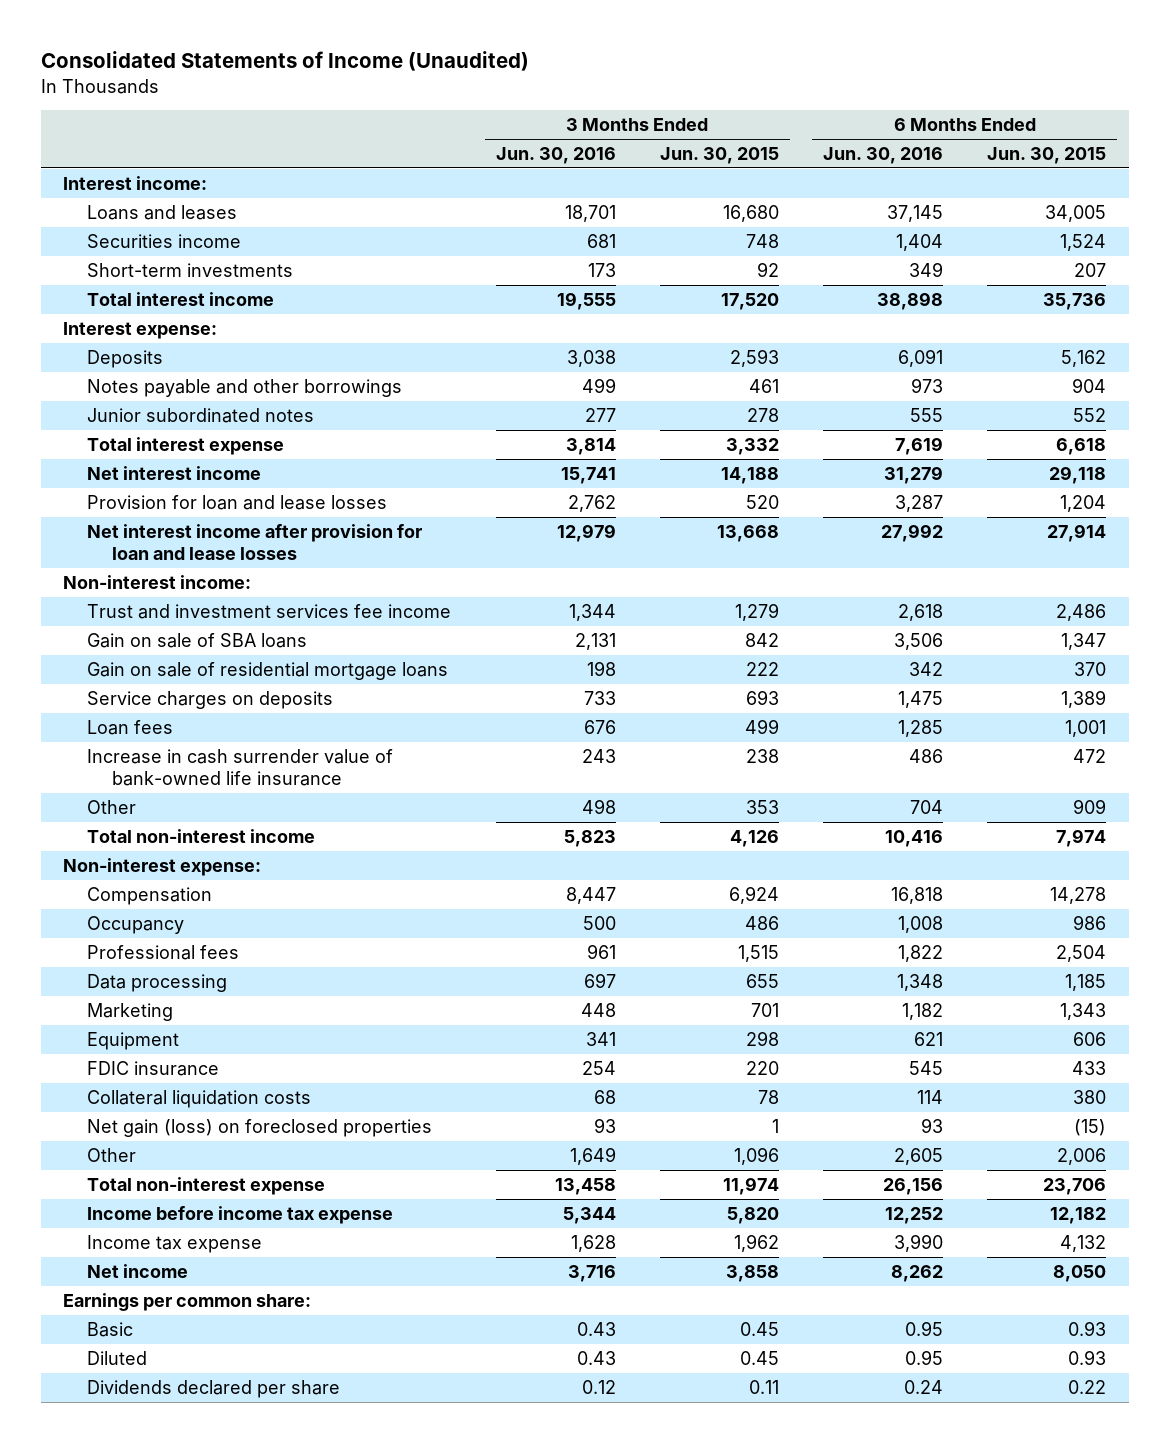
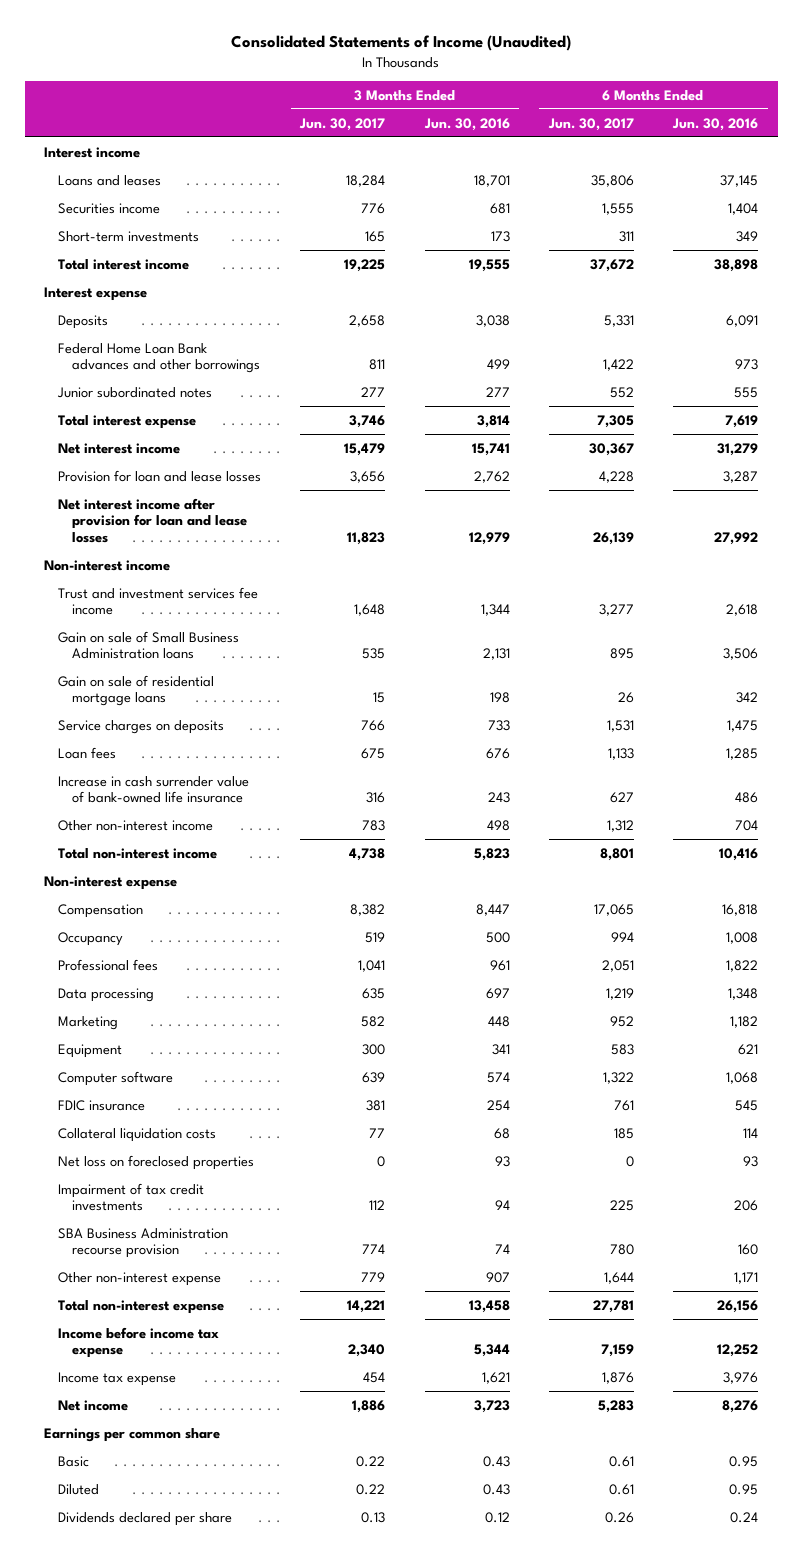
- | 3 Months Ended Jun. 30, 2016 | 3 Months Ended Jun. 30, 2015 | 6 Months Ended Jun. 30, 2016 | 6 Months Ended Jun. 30, 2015
+ | 3 Months Ended Jun. 30, 2017 | 3 Months Ended Jun. 30, 2016 | 6 Months Ended Jun. 30, 2017 | 6 Months Ended Jun. 30, 2016
- Interest income:
+ Interest income
- Interest expense:
+ Interest expense
- Notes payable and other borrowings | 499 | 461 | 973 | 904
+ Federal Home Loan Bank advances and other borrowings | 811 | 499 | 1,422 | 973
- Non-interest income:
+ Non-interest income
- Gain on sale of SBA loans | 2,131 | 842 | 3,506 | 1,347
+ Gain on sale of Small Business Administration loans | 535 | 2,131 | 895 | 3,506
- Other | 498 | 353 | 704 | 909
+ Other non-interest income | 783 | 498 | 1,312 | 704
- Non-interest expense:
+ Non-interest expense
+ Computer software | 639 | 574 | 1,322 | 1,068
- Net gain (loss) on foreclosed properties | 93 | 1 | 93 | (15)
- Other | 1,649 | 1,096 | 2,605 | 2,006
+ Net loss on foreclosed properties | 0 | 93 | 0 | 93
+ Impairment of tax credit investments | 112 | 94 | 225 | 206
+ SBA Business Administration recourse provision | 774 | 74 | 780 | 160
+ Other non-interest expense | 779 | 907 | 1,644 | 1,171
- Income tax expense | 1,628 | 1,962 | 3,990 | 4,132
- Net income | 3,716 | 3,858 | 8,262 | 8,050
- Earnings per common share:
+ Income tax expense | 454 | 1,621 | 1,876 | 3,976
+ Net income | 1,886 | 3,723 | 5,283 | 8,276
+ Earnings per common share

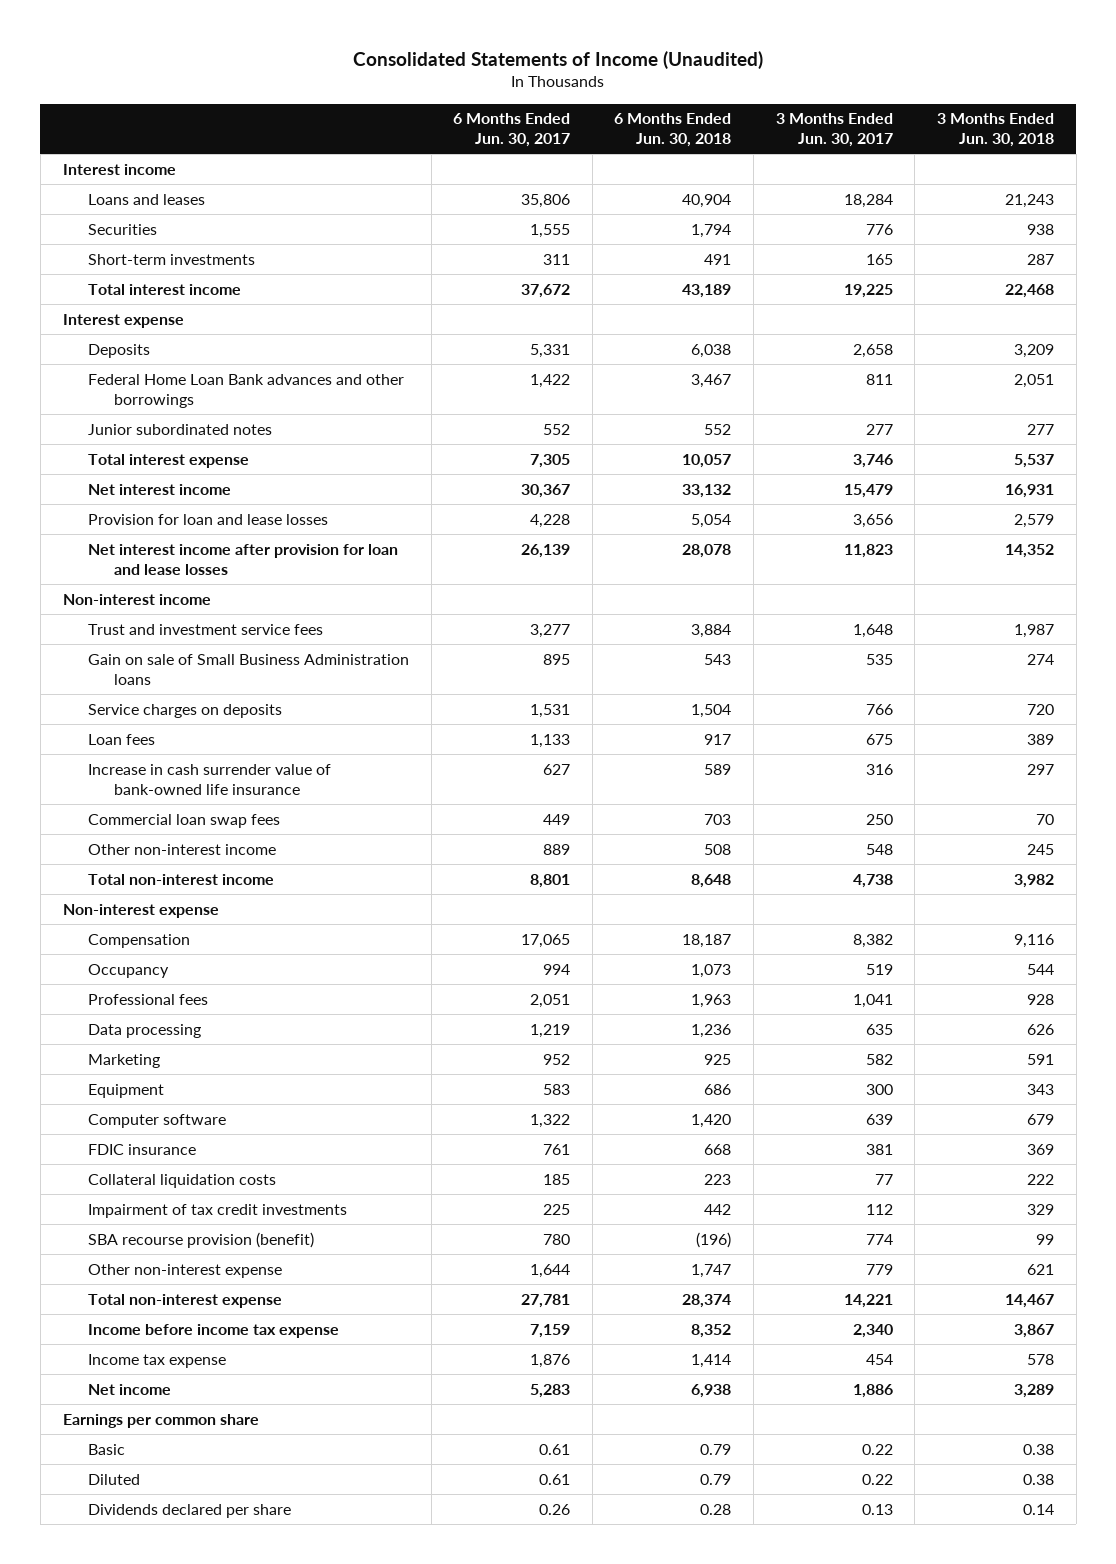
- | 3 Months Ended Jun. 30, 2017 | 3 Months Ended Jun. 30, 2016 | 6 Months Ended Jun. 30, 2017 | 6 Months Ended Jun. 30, 2016
+ | 6 Months Ended Jun. 30, 2017 | 6 Months Ended Jun. 30, 2018 | 3 Months Ended Jun. 30, 2017 | 3 Months Ended Jun. 30, 2018
- Securities income | 776 | 681 | 1,555 | 1,404
+ Securities | 1,555 | 1,794 | 776 | 938
- Trust and investment services fee income | 1,648 | 1,344 | 3,277 | 2,618
+ Trust and investment service fees | 3,277 | 3,884 | 1,648 | 1,987
- Gain on sale of residential mortgage loans | 15 | 198 | 26 | 342
- Other non-interest income | 783 | 498 | 1,312 | 704
+ Commercial loan swap fees | 449 | 703 | 250 | 70
+ Other non-interest income | 889 | 508 | 548 | 245
- Net loss on foreclosed properties | 0 | 93 | 0 | 93
- SBA Business Administration recourse provision | 774 | 74 | 780 | 160
+ SBA recourse provision (benefit) | 780 | (196) | 774 | 99

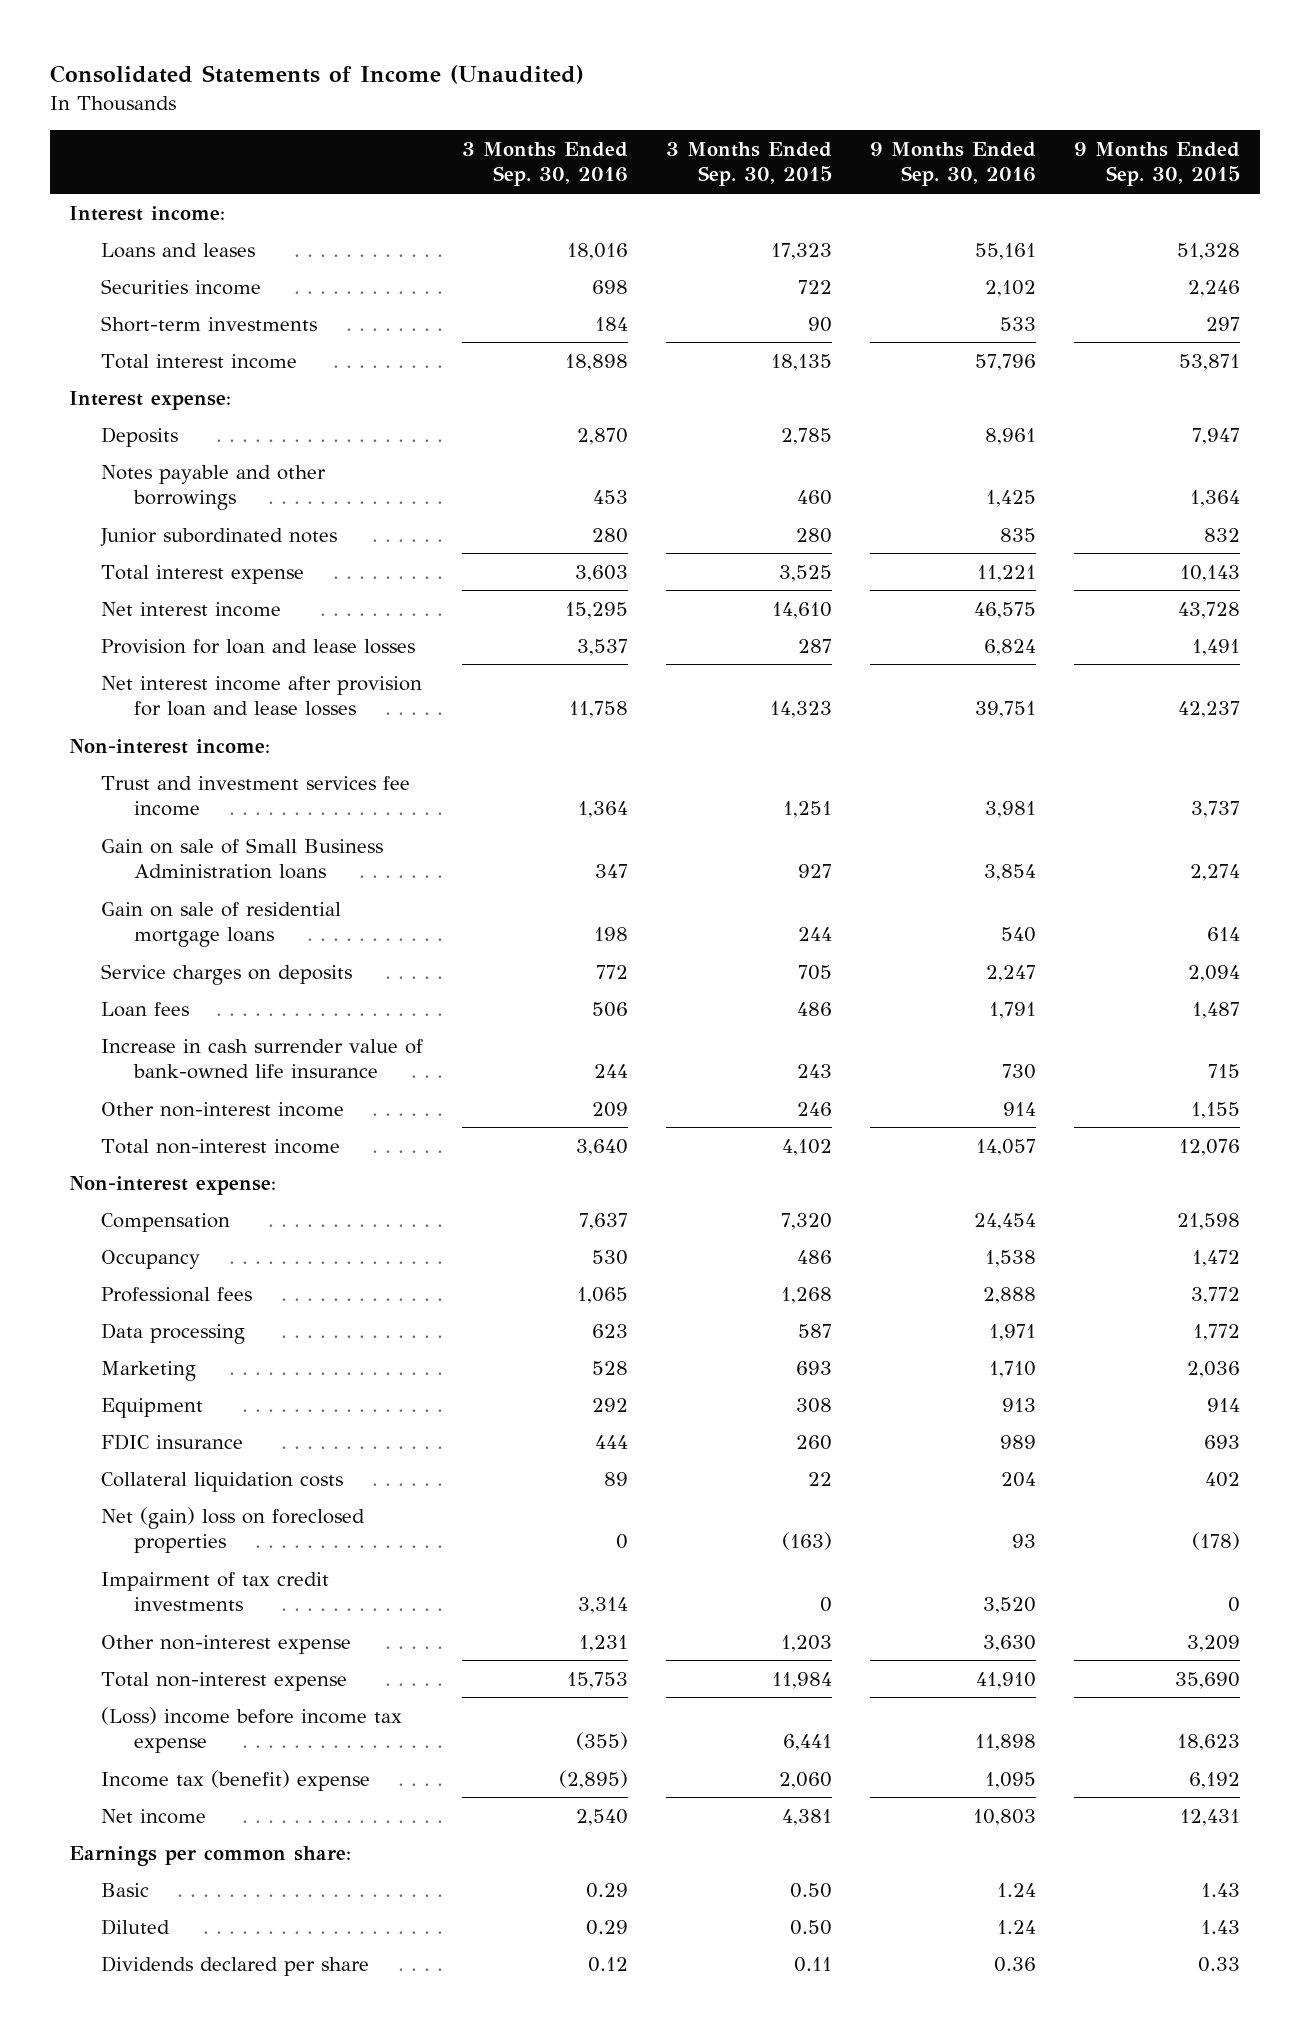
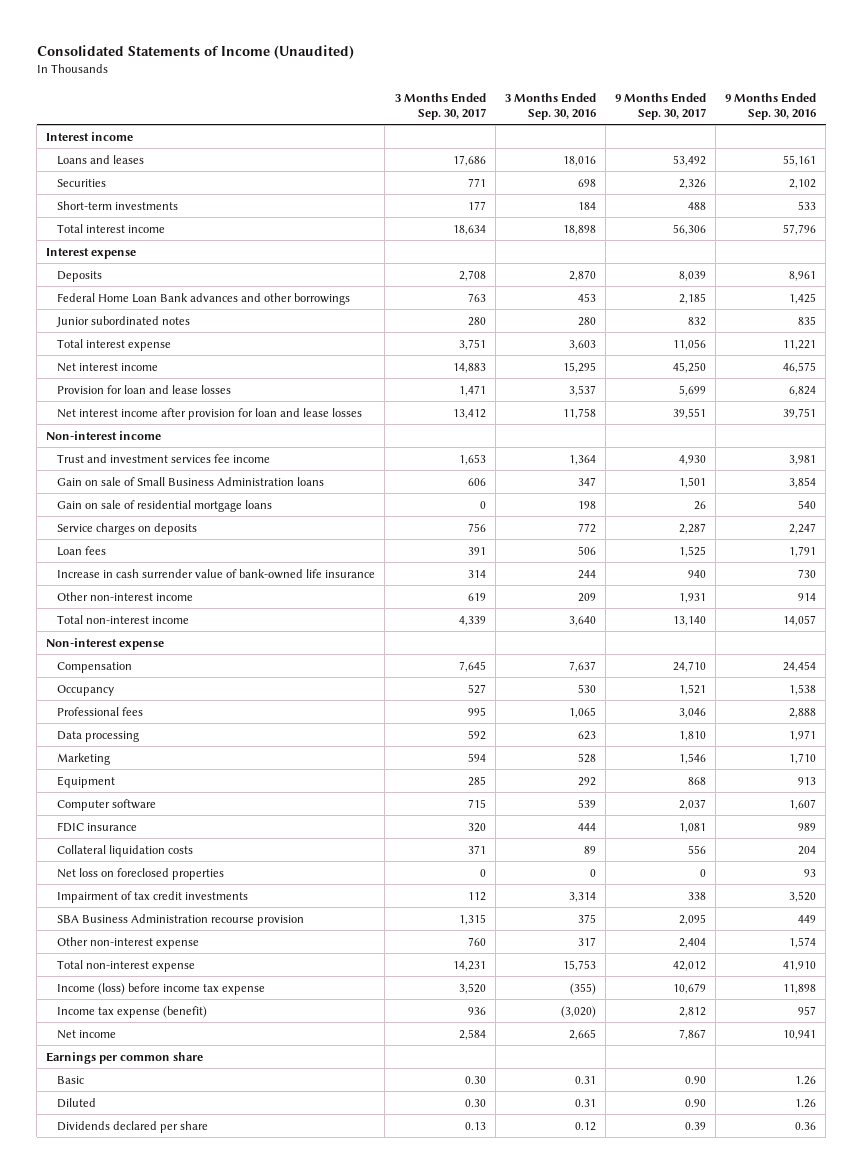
- | 3 Months Ended Sep. 30, 2016 | 3 Months Ended Sep. 30, 2015 | 9 Months Ended Sep. 30, 2016 | 9 Months Ended Sep. 30, 2015
+ | 3 Months Ended Sep. 30, 2017 | 3 Months Ended Sep. 30, 2016 | 9 Months Ended Sep. 30, 2017 | 9 Months Ended Sep. 30, 2016
- Interest income:
+ Interest income
- Securities income | 698 | 722 | 2,102 | 2,246
+ Securities | 771 | 698 | 2,326 | 2,102
- Interest expense:
+ Interest expense
- Notes payable and other borrowings | 453 | 460 | 1,425 | 1,364
+ Federal Home Loan Bank advances and other borrowings | 763 | 453 | 2,185 | 1,425
- Non-interest income:
+ Non-interest income
- Non-interest expense:
+ Non-interest expense
+ Computer software | 715 | 539 | 2,037 | 1,607
- Net (gain) loss on foreclosed properties | 0 | (163) | 93 | (178)
+ Net loss on foreclosed properties | 0 | 0 | 0 | 93
- Other non-interest expense | 1,231 | 1,203 | 3,630 | 3,209
+ SBA Business Administration recourse provision | 1,315 | 375 | 2,095 | 449
+ Other non-interest expense | 760 | 317 | 2,404 | 1,574
- (Loss) income before income tax expense | (355) | 6,441 | 11,898 | 18,623
- Income tax (benefit) expense | (2,895) | 2,060 | 1,095 | 6,192
- Net income | 2,540 | 4,381 | 10,803 | 12,431
- Earnings per common share:
- Basic | 0.29 | 0.50 | 1.24 | 1.43
- Diluted | 0.29 | 0.50 | 1.24 | 1.43
+ Income (loss) before income tax expense | 3,520 | (355) | 10,679 | 11,898
+ Income tax expense (benefit) | 936 | (3,020) | 2,812 | 957
+ Net income | 2,584 | 2,665 | 7,867 | 10,941
+ Earnings per common share
+ Basic | 0.30 | 0.31 | 0.90 | 1.26
+ Diluted | 0.30 | 0.31 | 0.90 | 1.26

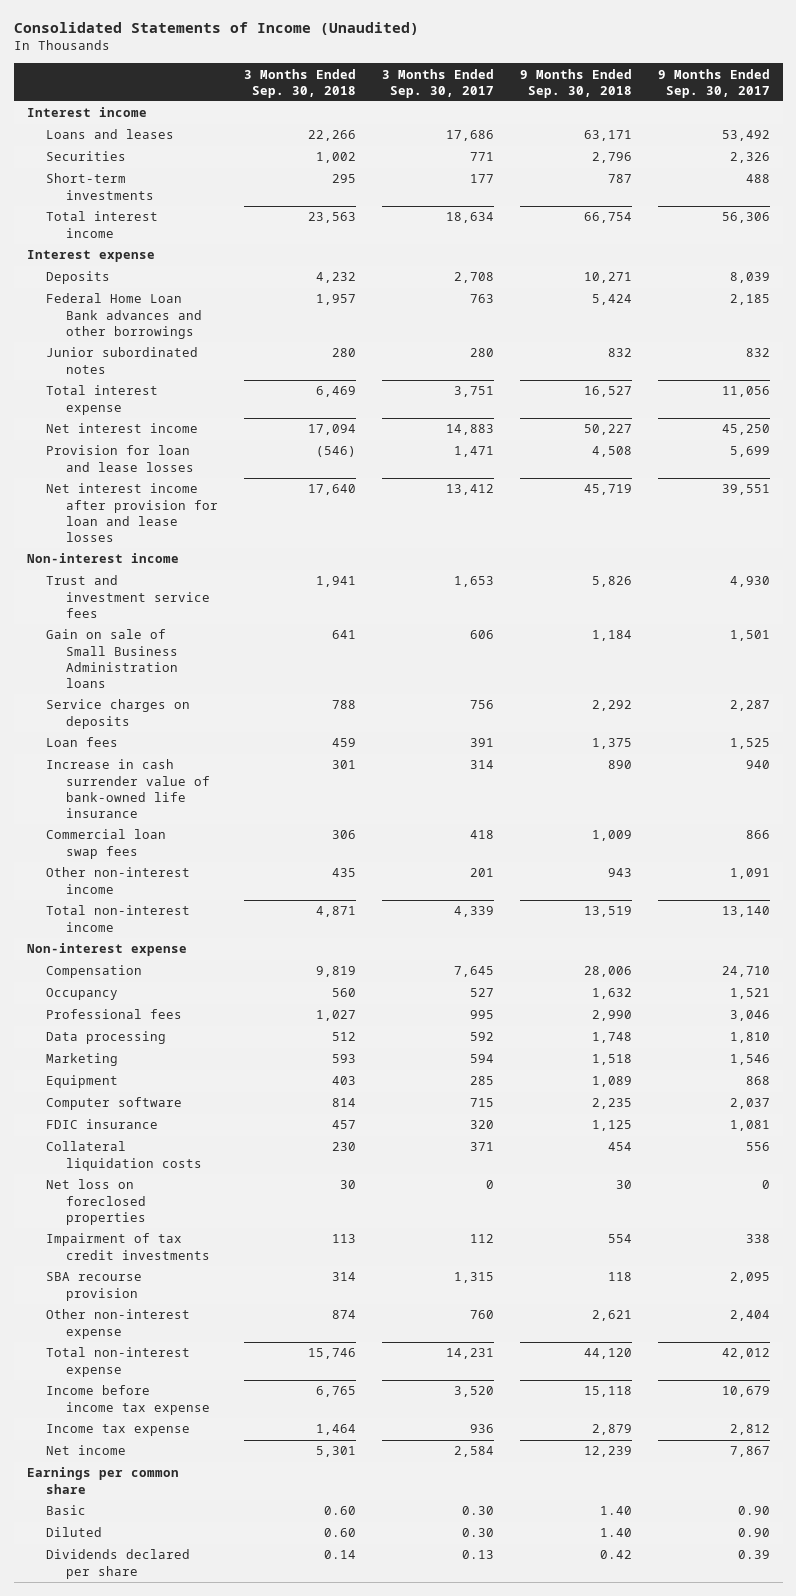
- | 3 Months Ended Sep. 30, 2017 | 3 Months Ended Sep. 30, 2016 | 9 Months Ended Sep. 30, 2017 | 9 Months Ended Sep. 30, 2016
+ | 3 Months Ended Sep. 30, 2018 | 3 Months Ended Sep. 30, 2017 | 9 Months Ended Sep. 30, 2018 | 9 Months Ended Sep. 30, 2017
- Trust and investment services fee income | 1,653 | 1,364 | 4,930 | 3,981
+ Trust and investment service fees | 1,941 | 1,653 | 5,826 | 4,930
- Gain on sale of residential mortgage loans | 0 | 198 | 26 | 540
- Other non-interest income | 619 | 209 | 1,931 | 914
+ Commercial loan swap fees | 306 | 418 | 1,009 | 866
+ Other non-interest income | 435 | 201 | 943 | 1,091
- SBA Business Administration recourse provision | 1,315 | 375 | 2,095 | 449
+ SBA recourse provision | 314 | 1,315 | 118 | 2,095
- Income (loss) before income tax expense | 3,520 | (355) | 10,679 | 11,898
- Income tax expense (benefit) | 936 | (3,020) | 2,812 | 957
+ Income before income tax expense | 6,765 | 3,520 | 15,118 | 10,679
+ Income tax expense | 1,464 | 936 | 2,879 | 2,812

